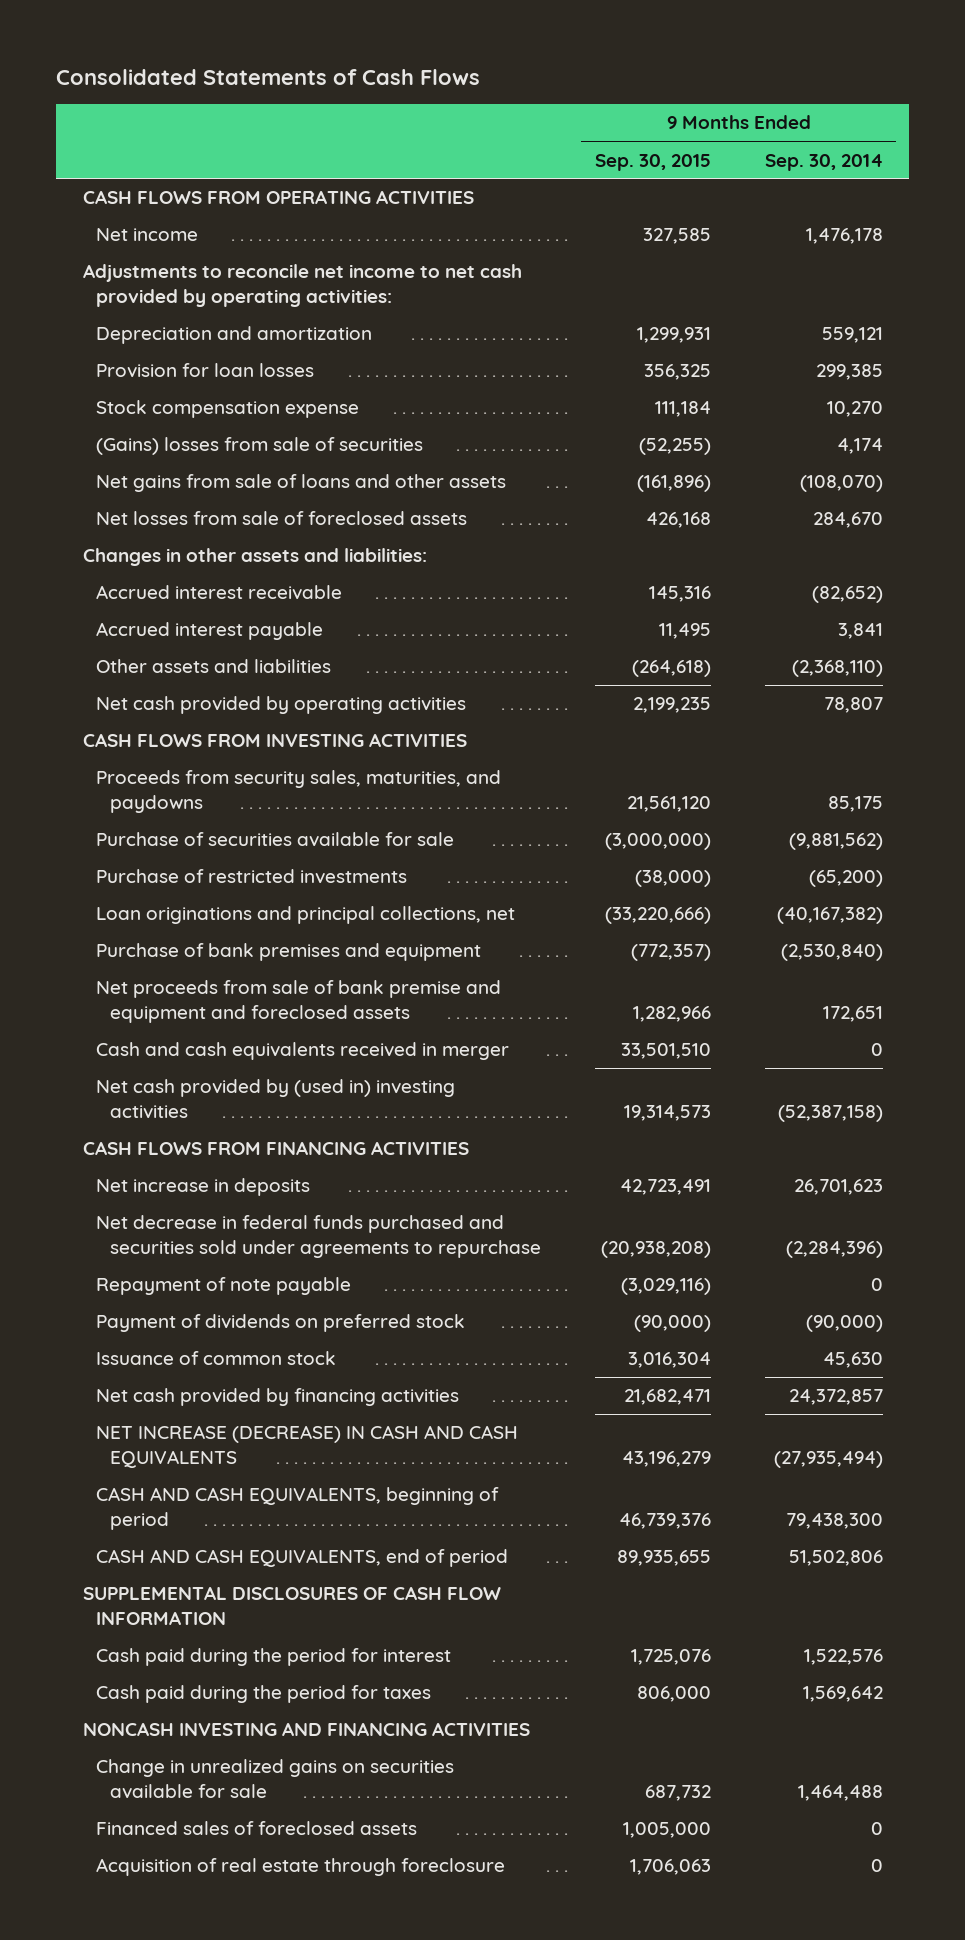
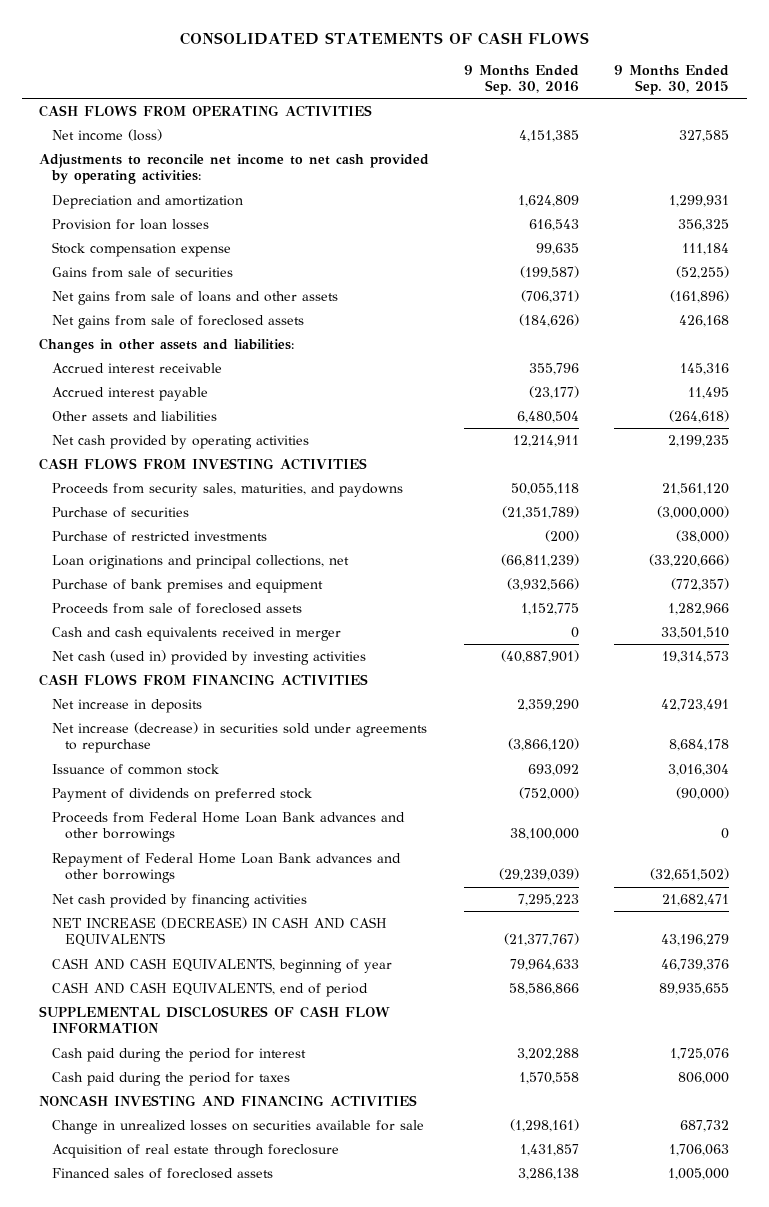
- Consolidated Statements of Cash Flows
+ CONSOLIDATED STATEMENTS OF CASH FLOWS
- | 9 Months Ended Sep. 30, 2015 | 9 Months Ended Sep. 30, 2014
+ | 9 Months Ended Sep. 30, 2016 | 9 Months Ended Sep. 30, 2015
- Net income | 327,585 | 1,476,178
+ Net income (loss) | 4,151,385 | 327,585
- (Gains) losses from sale of securities | (52,255) | 4,174
+ Gains from sale of securities | (199,587) | (52,255)
- Net losses from sale of foreclosed assets | 426,168 | 284,670
+ Net gains from sale of foreclosed assets | (184,626) | 426,168
- Purchase of securities available for sale | (3,000,000) | (9,881,562)
+ Purchase of securities | (21,351,789) | (3,000,000)
- Net proceeds from sale of bank premise and equipment and foreclosed assets | 1,282,966 | 172,651
+ Proceeds from sale of foreclosed assets | 1,152,775 | 1,282,966
- Net cash provided by (used in) investing activities | 19,314,573 | (52,387,158)
+ Net cash (used in) provided by investing activities | (40,887,901) | 19,314,573
- Net decrease in federal funds purchased and securities sold under agreements to repurchase | (20,938,208) | (2,284,396)
- Repayment of note payable | (3,029,116) | 0
+ Net increase (decrease) in securities sold under agreements to repurchase | (3,866,120) | 8,684,178
moved down: Payment of dividends on preferred stock | (752,000) | (90,000)
+ Proceeds from Federal Home Loan Bank advances and other borrowings | 38,100,000 | 0
+ Repayment of Federal Home Loan Bank advances and other borrowings | (29,239,039) | (32,651,502)
- CASH AND CASH EQUIVALENTS, beginning of period | 46,739,376 | 79,438,300
+ CASH AND CASH EQUIVALENTS, beginning of year | 79,964,633 | 46,739,376
- Change in unrealized gains on securities available for sale | 687,732 | 1,464,488
+ Change in unrealized losses on securities available for sale | (1,298,161) | 687,732
moved down: Financed sales of foreclosed assets | 3,286,138 | 1,005,000

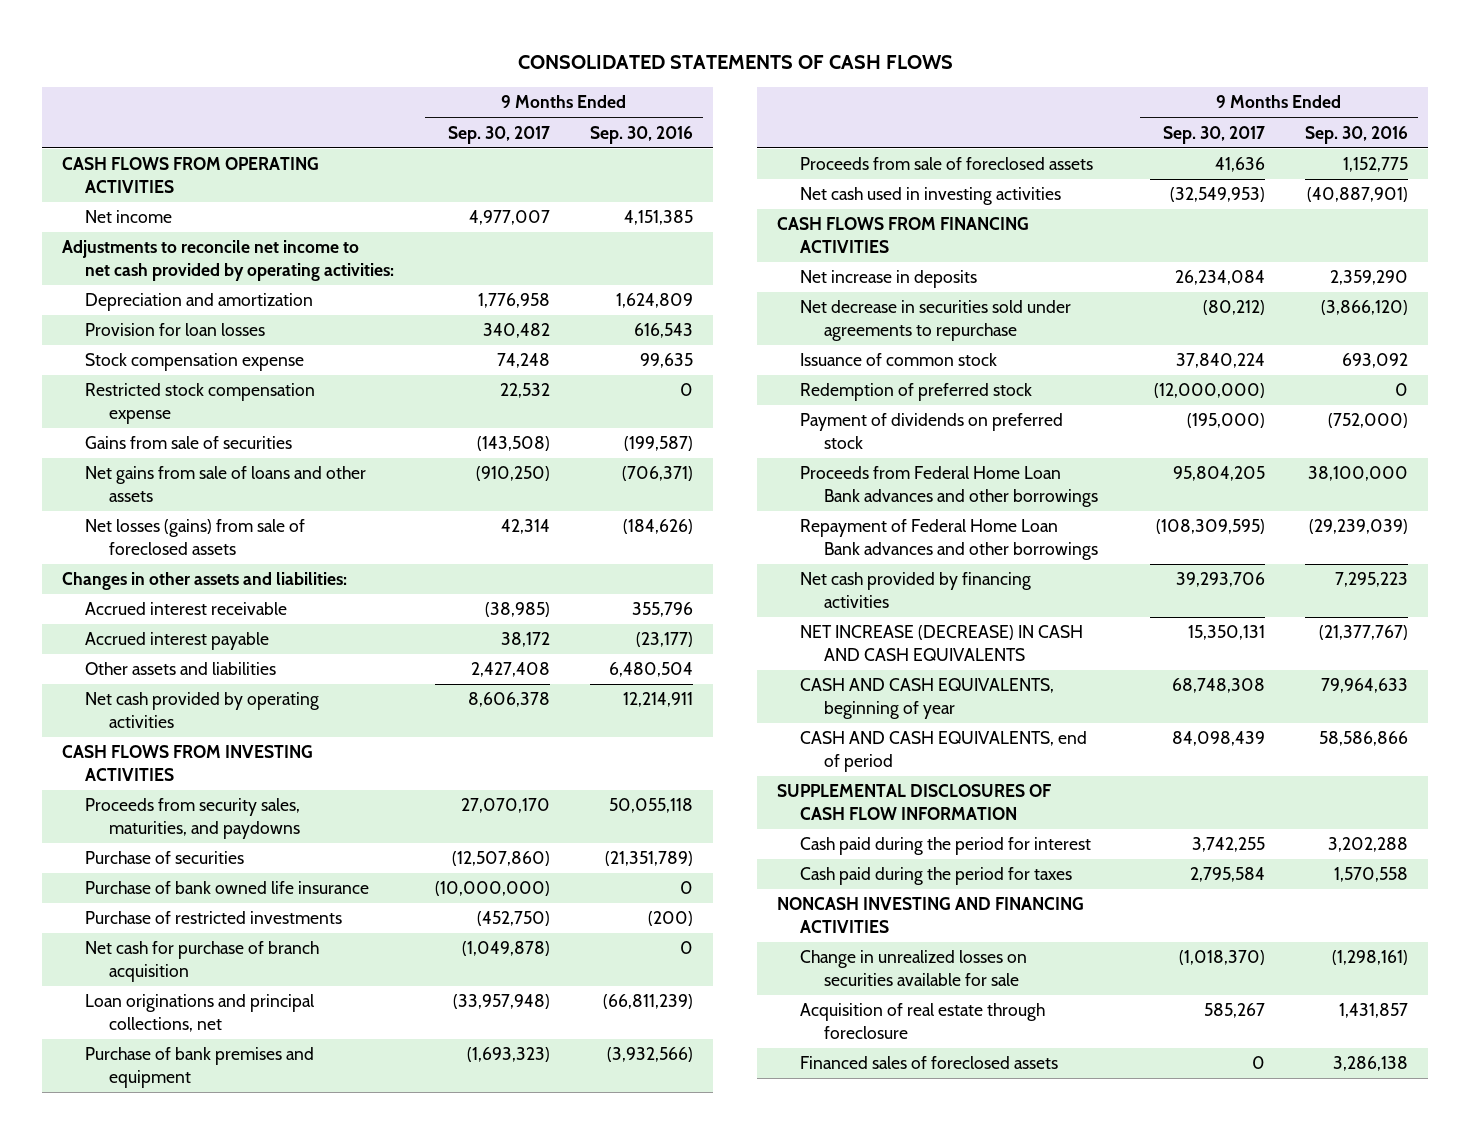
- | 9 Months Ended Sep. 30, 2016 | 9 Months Ended Sep. 30, 2015
+ | 9 Months Ended Sep. 30, 2017 | 9 Months Ended Sep. 30, 2016
- Net income (loss) | 4,151,385 | 327,585
+ Net income | 4,977,007 | 4,151,385
+ Restricted stock compensation expense | 22,532 | 0
- Net gains from sale of foreclosed assets | (184,626) | 426,168
+ Net losses (gains) from sale of foreclosed assets | 42,314 | (184,626)
+ Purchase of bank owned life insurance | (10,000,000) | 0
+ Net cash for purchase of branch acquisition | (1,049,878) | 0
- Cash and cash equivalents received in merger | 0 | 33,501,510
- Net cash (used in) provided by investing activities | (40,887,901) | 19,314,573
+ Net cash used in investing activities | (32,549,953) | (40,887,901)
- Net increase (decrease) in securities sold under agreements to repurchase | (3,866,120) | 8,684,178
+ Net decrease in securities sold under agreements to repurchase | (80,212) | (3,866,120)
+ Redemption of preferred stock | (12,000,000) | 0

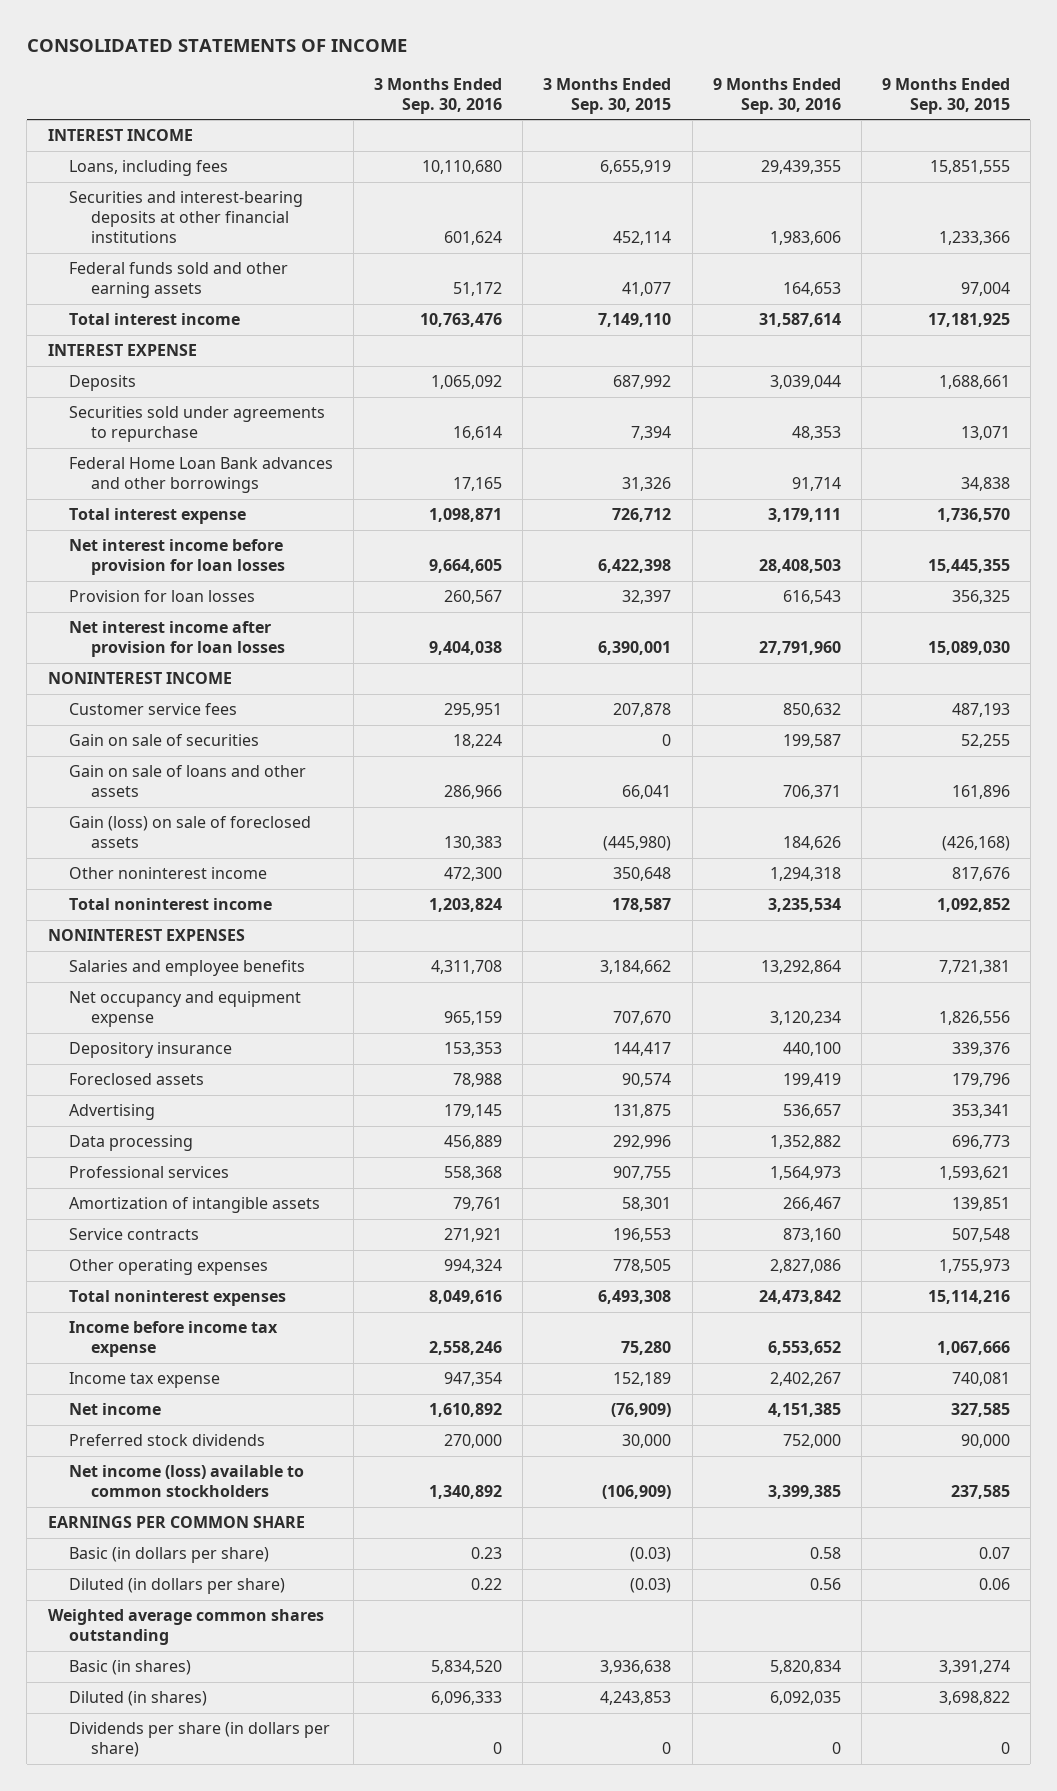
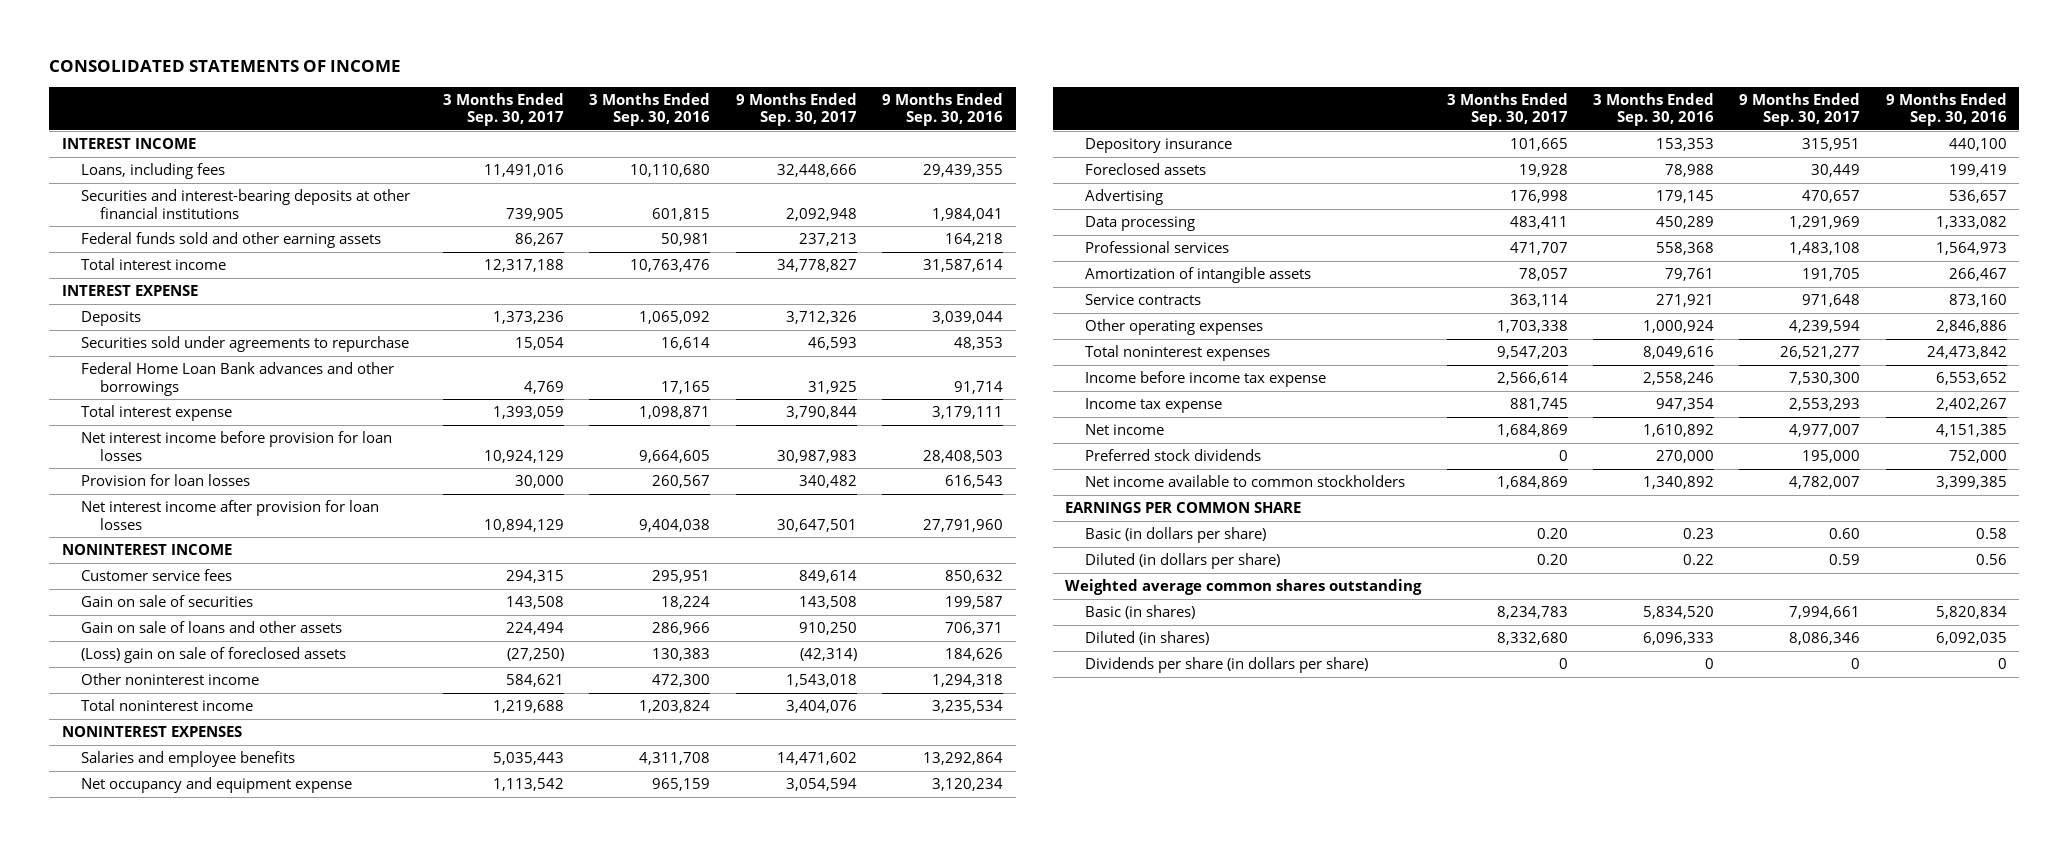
- | 3 Months Ended Sep. 30, 2016 | 3 Months Ended Sep. 30, 2015 | 9 Months Ended Sep. 30, 2016 | 9 Months Ended Sep. 30, 2015
+ | 3 Months Ended Sep. 30, 2017 | 3 Months Ended Sep. 30, 2016 | 9 Months Ended Sep. 30, 2017 | 9 Months Ended Sep. 30, 2016
- Securities and interest-bearing deposits at other financial institutions | 601,624 | 452,114 | 1,983,606 | 1,233,366
- Federal funds sold and other earning assets | 51,172 | 41,077 | 164,653 | 97,004
+ Securities and interest-bearing deposits at other financial institutions | 739,905 | 601,815 | 2,092,948 | 1,984,041
+ Federal funds sold and other earning assets | 86,267 | 50,981 | 237,213 | 164,218
- Gain (loss) on sale of foreclosed assets | 130,383 | (445,980) | 184,626 | (426,168)
+ (Loss) gain on sale of foreclosed assets | (27,250) | 130,383 | (42,314) | 184,626
- Data processing | 456,889 | 292,996 | 1,352,882 | 696,773
+ Data processing | 483,411 | 450,289 | 1,291,969 | 1,333,082
- Other operating expenses | 994,324 | 778,505 | 2,827,086 | 1,755,973
+ Other operating expenses | 1,703,338 | 1,000,924 | 4,239,594 | 2,846,886
- Net income (loss) available to common stockholders | 1,340,892 | (106,909) | 3,399,385 | 237,585
+ Net income available to common stockholders | 1,684,869 | 1,340,892 | 4,782,007 | 3,399,385

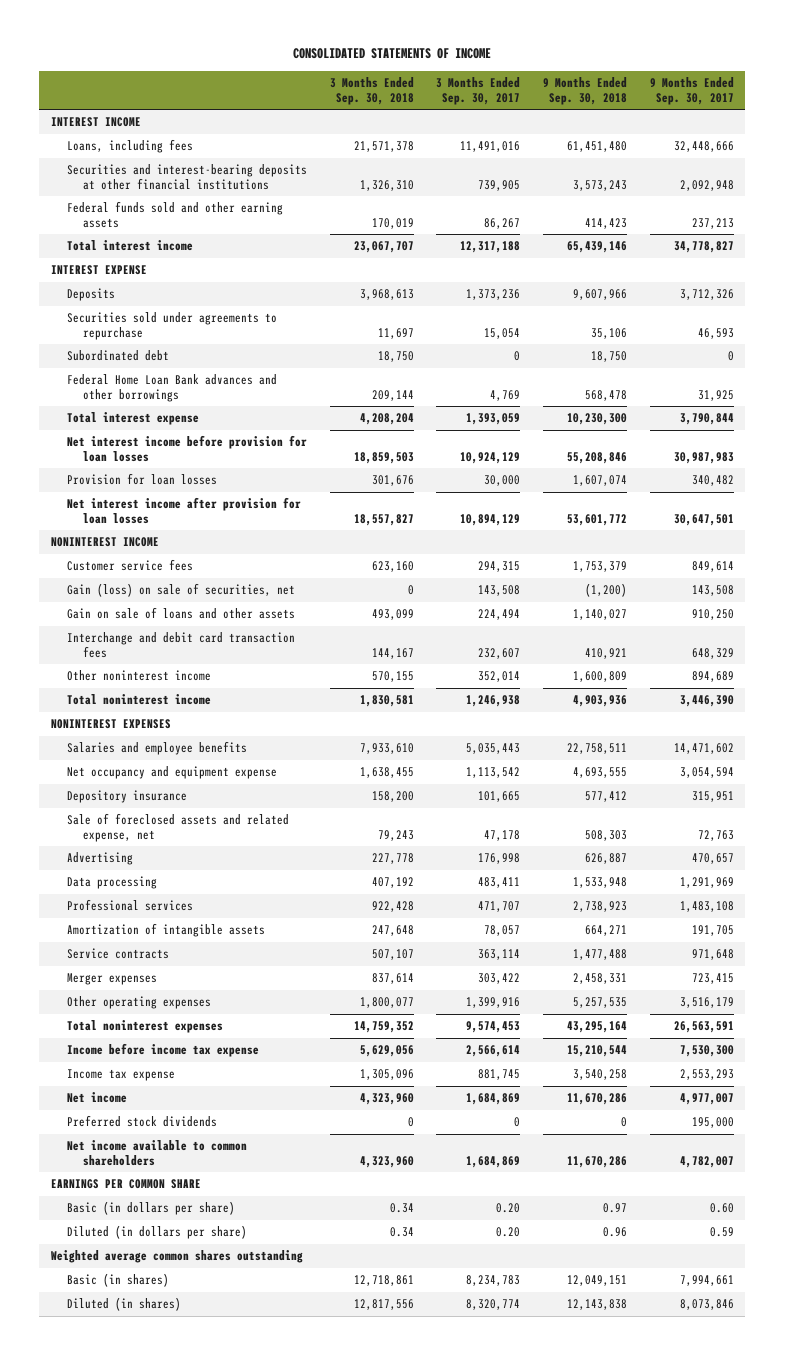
- | 3 Months Ended Sep. 30, 2017 | 3 Months Ended Sep. 30, 2016 | 9 Months Ended Sep. 30, 2017 | 9 Months Ended Sep. 30, 2016
+ | 3 Months Ended Sep. 30, 2018 | 3 Months Ended Sep. 30, 2017 | 9 Months Ended Sep. 30, 2018 | 9 Months Ended Sep. 30, 2017
+ Subordinated debt | 18,750 | 0 | 18,750 | 0
- Gain on sale of securities | 143,508 | 18,224 | 143,508 | 199,587
+ Gain (loss) on sale of securities, net | 0 | 143,508 | (1,200) | 143,508
- (Loss) gain on sale of foreclosed assets | (27,250) | 130,383 | (42,314) | 184,626
- Other noninterest income | 584,621 | 472,300 | 1,543,018 | 1,294,318
- Total noninterest income | 1,219,688 | 1,203,824 | 3,404,076 | 3,235,534
+ Interchange and debit card transaction fees | 144,167 | 232,607 | 410,921 | 648,329
+ Other noninterest income | 570,155 | 352,014 | 1,600,809 | 894,689
+ Total noninterest income | 1,830,581 | 1,246,938 | 4,903,936 | 3,446,390
- Foreclosed assets | 19,928 | 78,988 | 30,449 | 199,419
+ Sale of foreclosed assets and related expense, net | 79,243 | 47,178 | 508,303 | 72,763
- Other operating expenses | 1,703,338 | 1,000,924 | 4,239,594 | 2,846,886
- Total noninterest expenses | 9,547,203 | 8,049,616 | 26,521,277 | 24,473,842
+ Merger expenses | 837,614 | 303,422 | 2,458,331 | 723,415
+ Other operating expenses | 1,800,077 | 1,399,916 | 5,257,535 | 3,516,179
+ Total noninterest expenses | 14,759,352 | 9,574,453 | 43,295,164 | 26,563,591
- Net income available to common stockholders | 1,684,869 | 1,340,892 | 4,782,007 | 3,399,385
+ Net income available to common shareholders | 4,323,960 | 1,684,869 | 11,670,286 | 4,782,007
- Diluted (in shares) | 8,332,680 | 6,096,333 | 8,086,346 | 6,092,035
- Dividends per share (in dollars per share) | 0 | 0 | 0 | 0
+ Diluted (in shares) | 12,817,556 | 8,320,774 | 12,143,838 | 8,073,846

